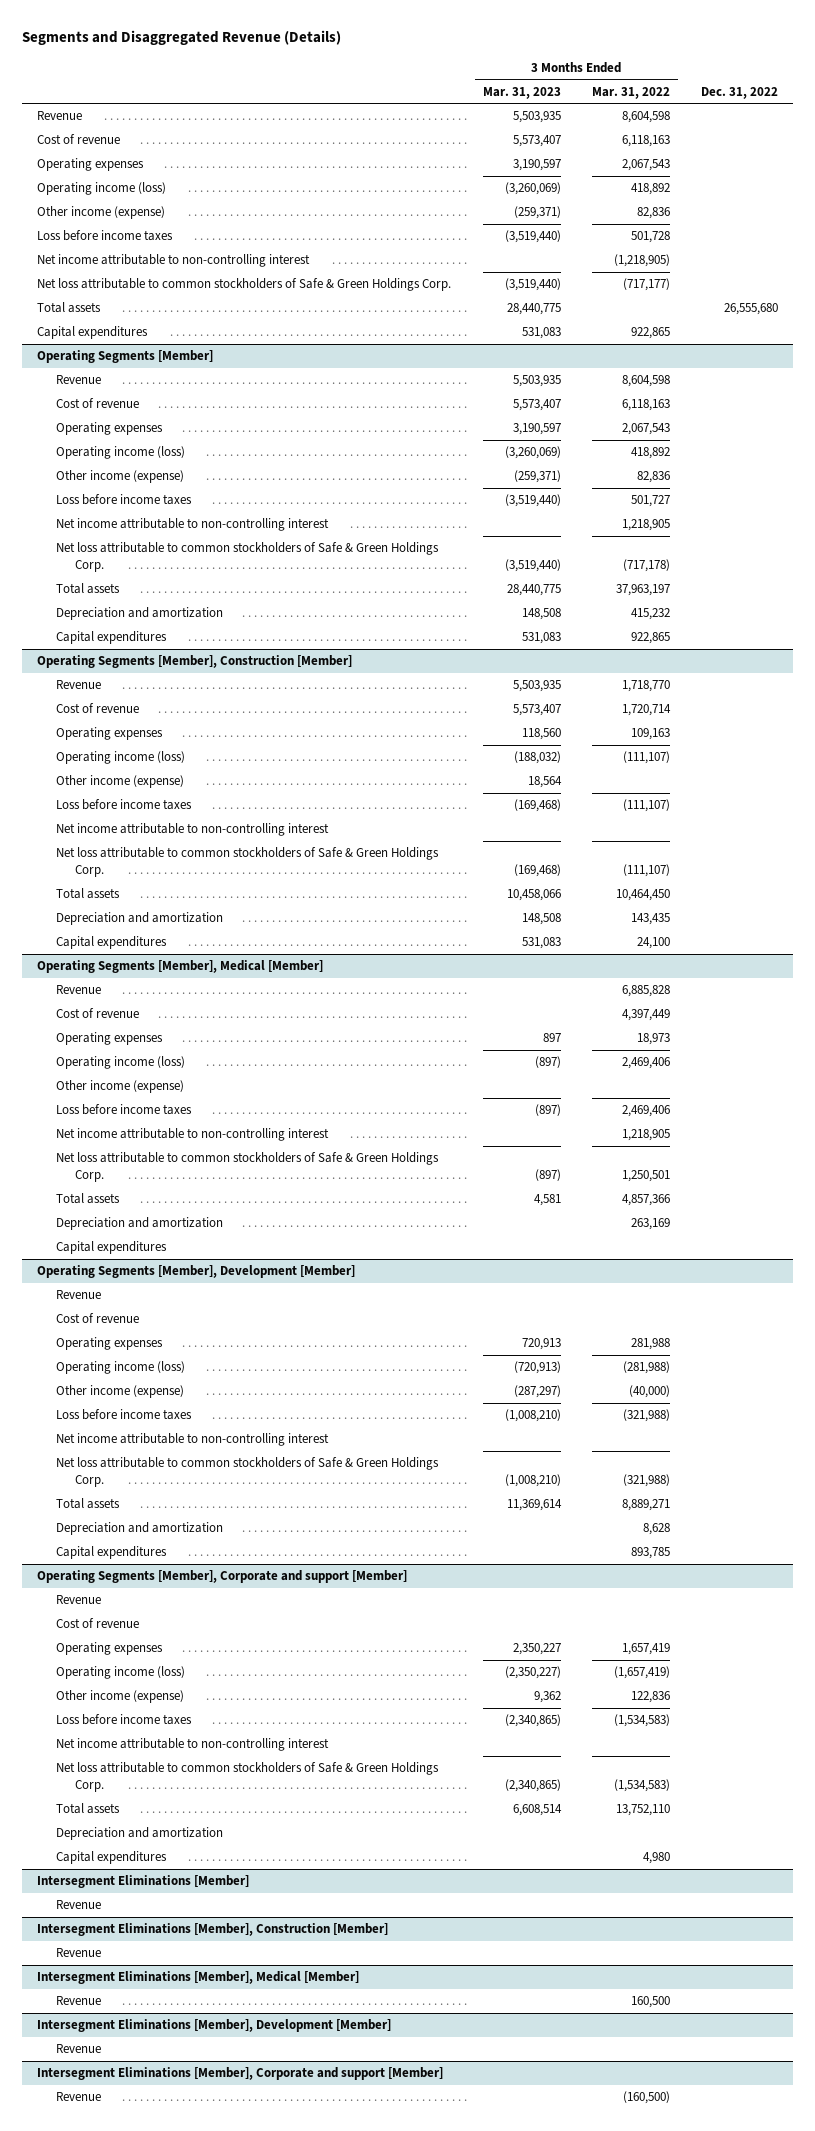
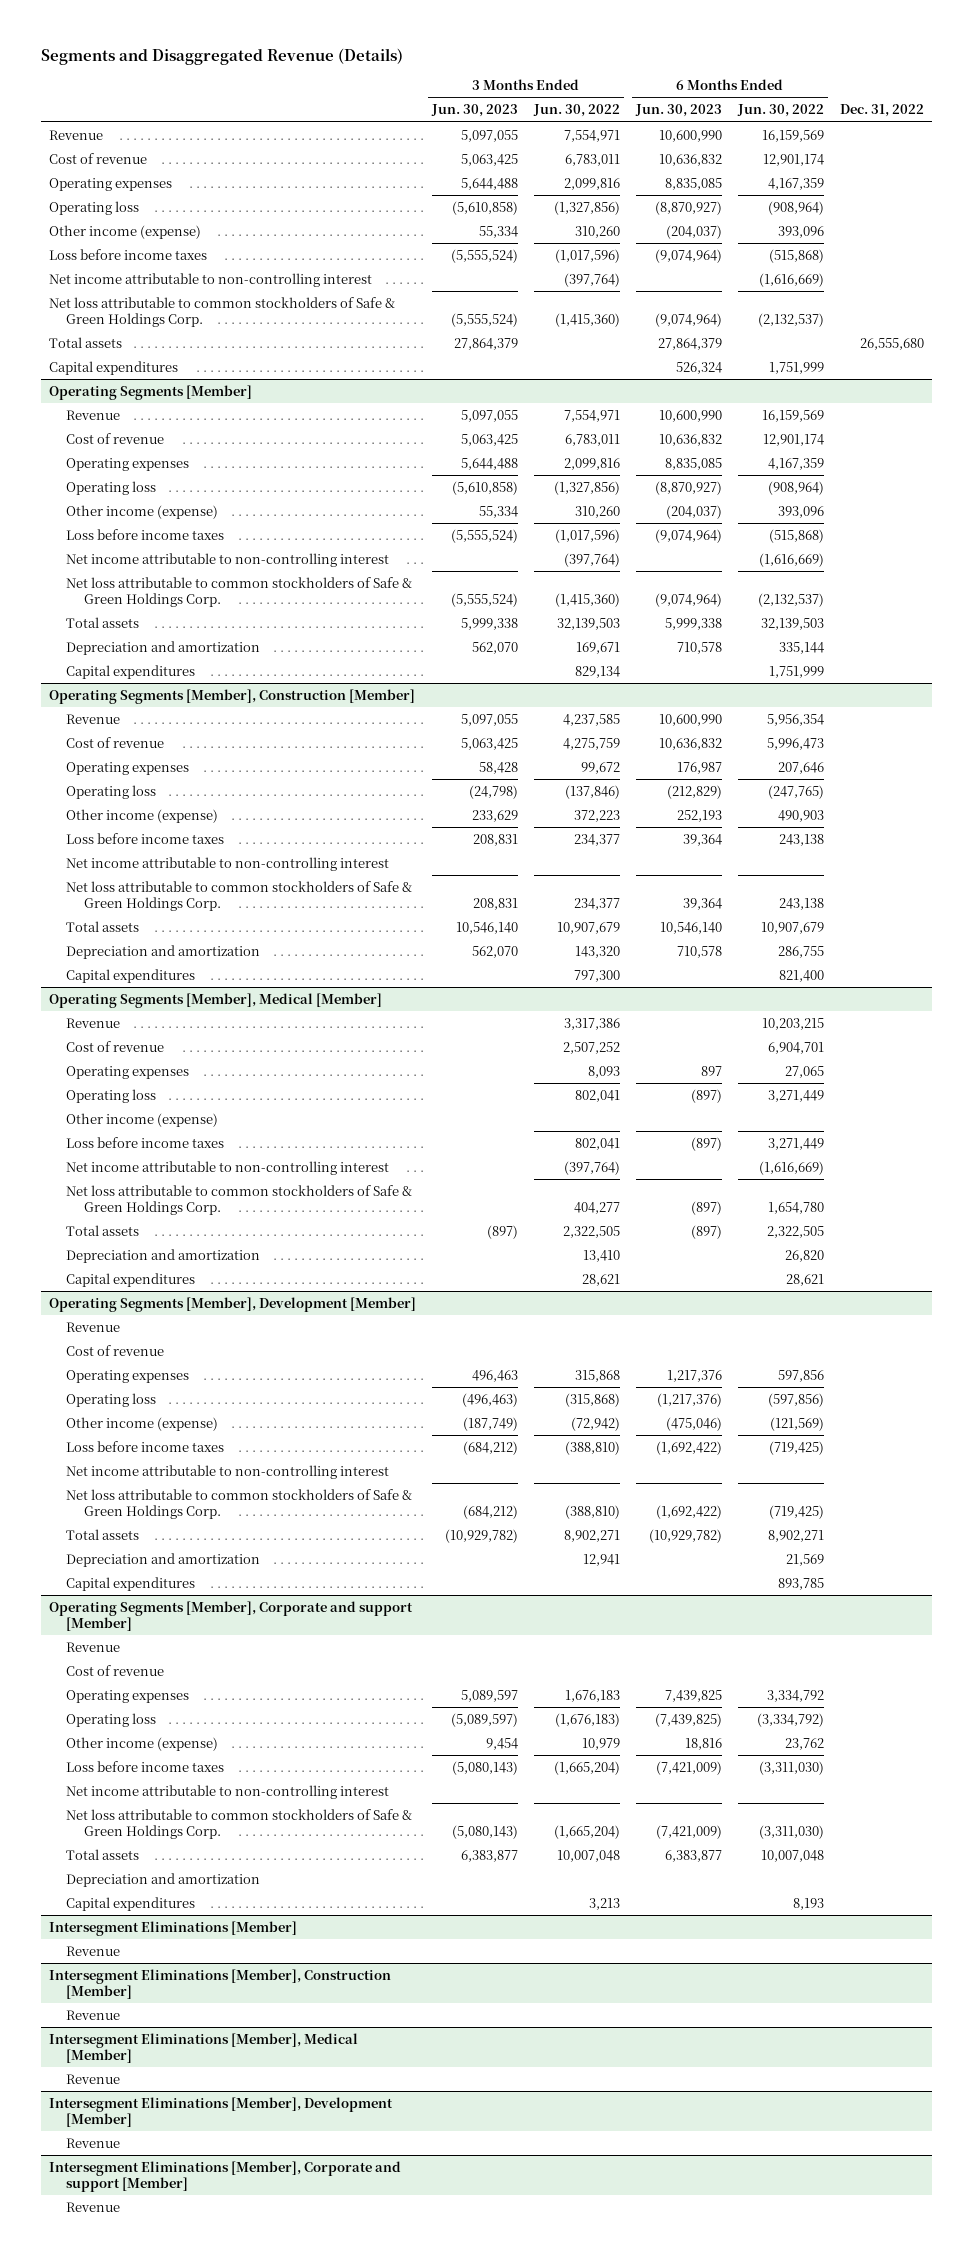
- | 3 Months Ended Mar. 31, 2023 | 3 Months Ended Mar. 31, 2022 | Dec. 31, 2022
+ | 3 Months Ended Jun. 30, 2023 | 3 Months Ended Jun. 30, 2022 | 6 Months Ended Jun. 30, 2023 | 6 Months Ended Jun. 30, 2022 | Dec. 31, 2022
- Operating income (loss) | (3,260,069) | 418,892 |
+ Operating loss | (5,610,858) | (1,327,856) | (8,870,927) | (908,964) |
@ Operating Segments [Member]
- Operating income (loss) | (3,260,069) | 418,892 |
+ Operating loss | (5,610,858) | (1,327,856) | (8,870,927) | (908,964) |
@ Operating Segments [Member], Construction [Member]
- Operating income (loss) | (188,032) | (111,107) |
+ Operating loss | (24,798) | (137,846) | (212,829) | (247,765) |
@ Operating Segments [Member], Medical [Member]
- Operating income (loss) | (897) | 2,469,406 |
+ Operating loss | | 802,041 | (897) | 3,271,449 |
@ Operating Segments [Member], Development [Member]
- Operating income (loss) | (720,913) | (281,988) |
+ Operating loss | (496,463) | (315,868) | (1,217,376) | (597,856) |
@ Operating Segments [Member], Corporate and support [Member]
- Operating income (loss) | (2,350,227) | (1,657,419) |
+ Operating loss | (5,089,597) | (1,676,183) | (7,439,825) | (3,334,792) |

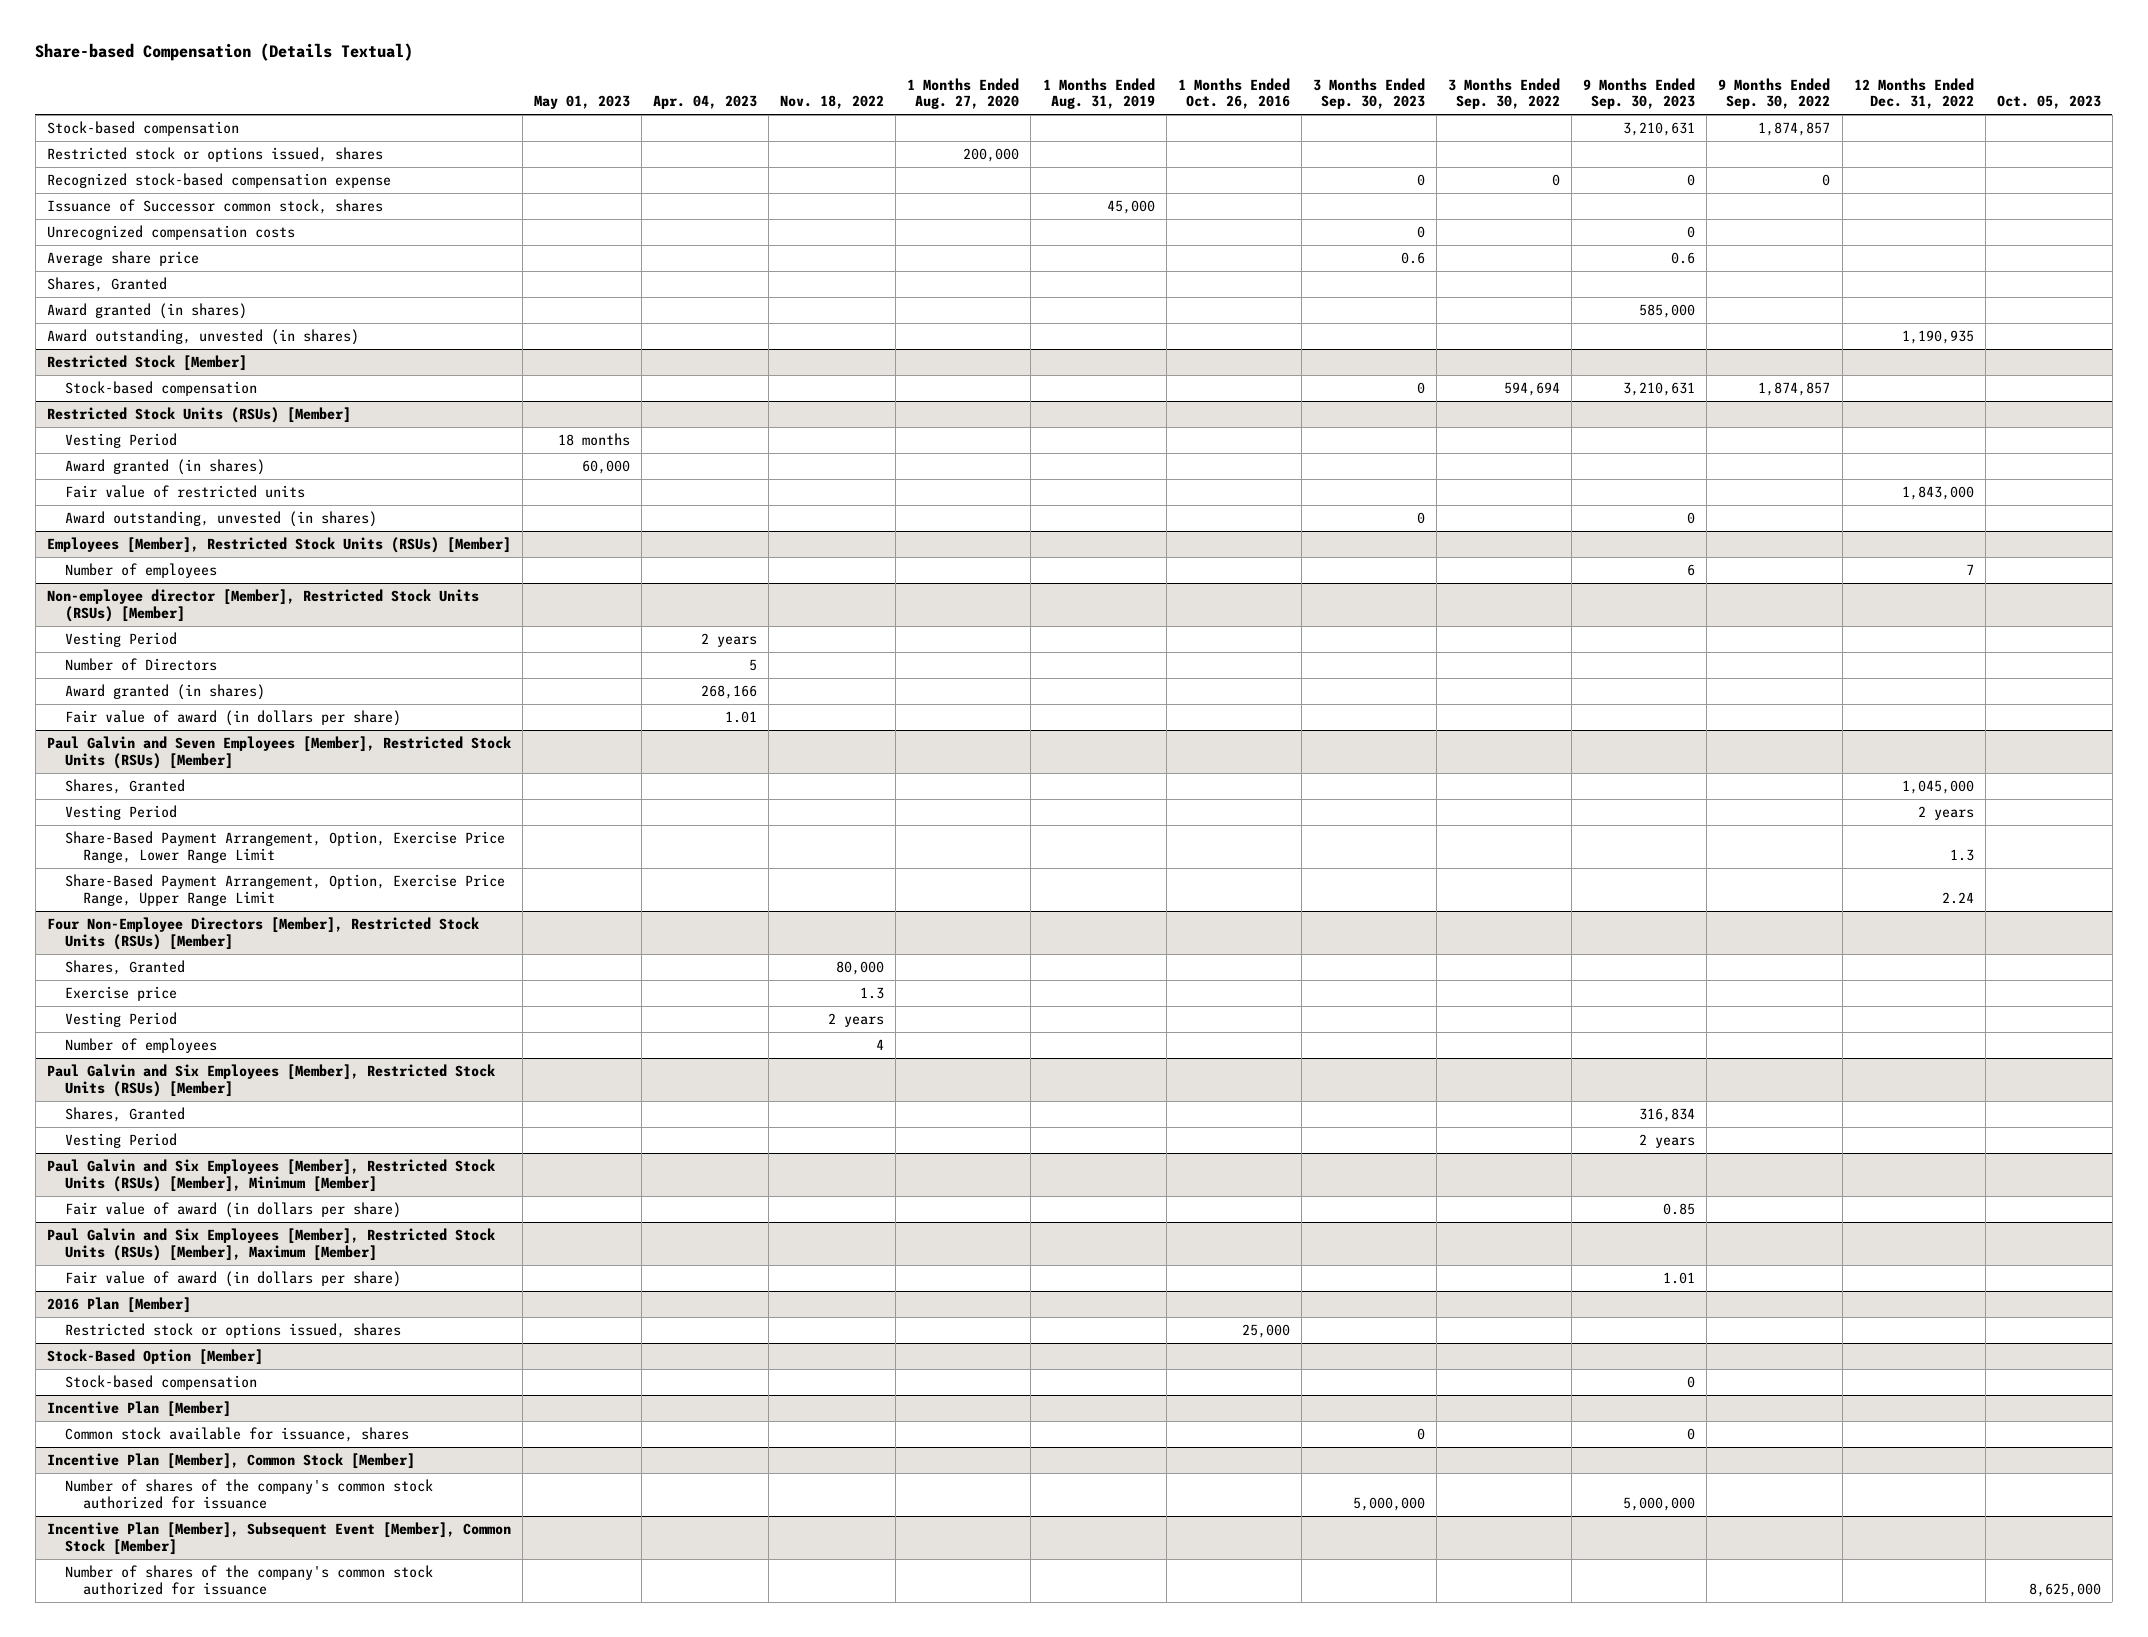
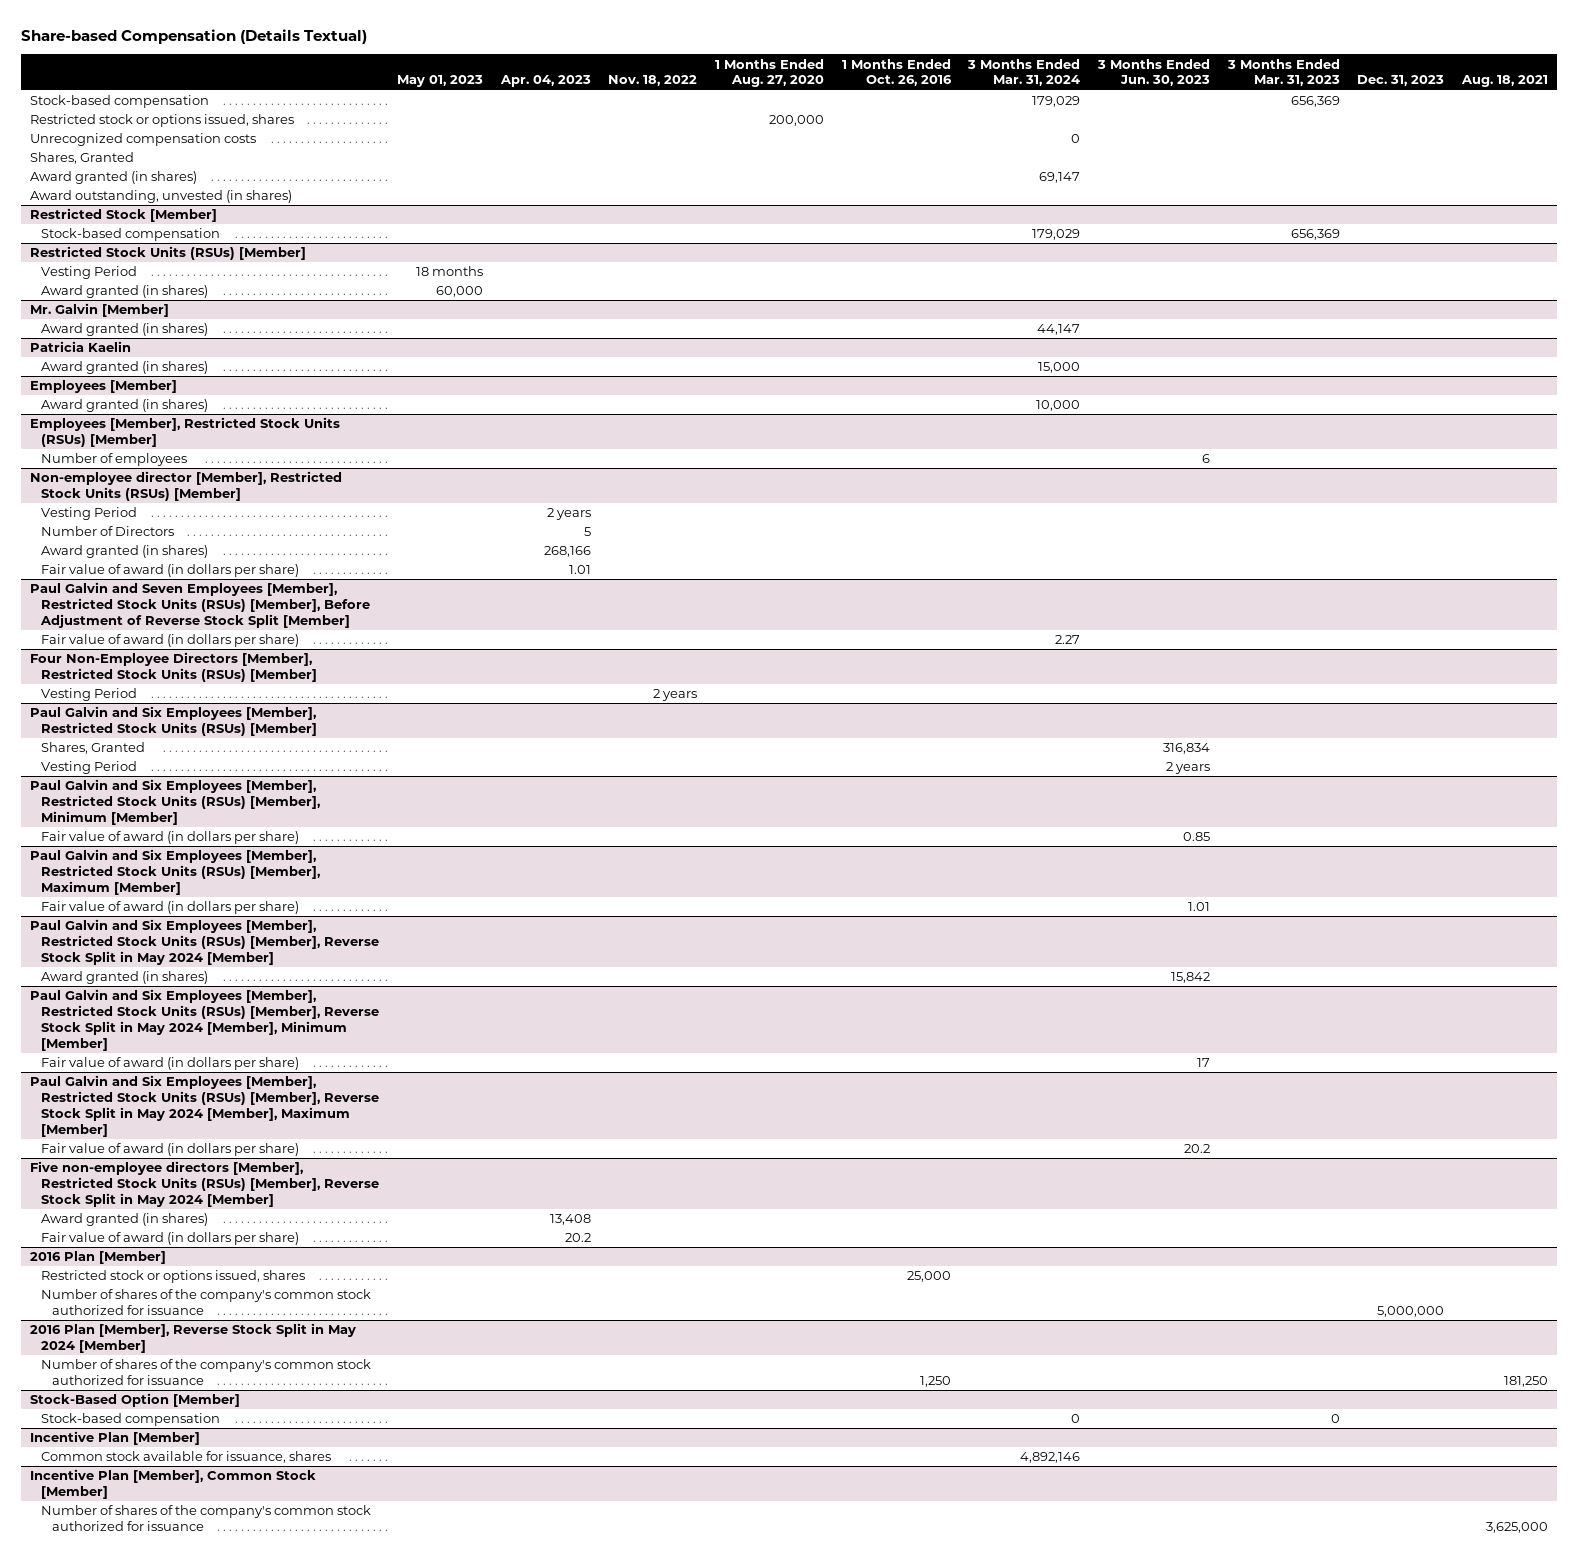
- | May 01, 2023 | Apr. 04, 2023 | Nov. 18, 2022 | 1 Months Ended Aug. 27, 2020 | 1 Months Ended Aug. 31, 2019 | 1 Months Ended Oct. 26, 2016 | 3 Months Ended Sep. 30, 2023 | 3 Months Ended Sep. 30, 2022 | 9 Months Ended Sep. 30, 2023 | 9 Months Ended Sep. 30, 2022 | 12 Months Ended Dec. 31, 2022 | Oct. 05, 2023
+ | May 01, 2023 | Apr. 04, 2023 | Nov. 18, 2022 | 1 Months Ended Aug. 27, 2020 | 1 Months Ended Oct. 26, 2016 | 3 Months Ended Mar. 31, 2024 | 3 Months Ended Jun. 30, 2023 | 3 Months Ended Mar. 31, 2023 | Dec. 31, 2023 | Aug. 18, 2021
- Recognized stock-based compensation expense | | | | | | | 0 | 0 | 0 | 0 | |
- Issuance of Successor common stock, shares | | | | | 45,000 | | | | | | |
- Average share price | | | | | | | 0.6 | | 0.6 | | |
@ Restricted Stock Units (RSUs) [Member]
- Fair value of restricted units | | | | | | | | | | | 1,843,000 |
- Award outstanding, unvested (in shares) | | | | | | | 0 | | 0 | | |
+ Mr. Galvin [Member]
+ Award granted (in shares) | | | | | | 44,147 | | | |
+ Patricia Kaelin
+ Award granted (in shares) | | | | | | 15,000 | | | |
+ Employees [Member]
+ Award granted (in shares) | | | | | | 10,000 | | | |
- Paul Galvin and Seven Employees [Member], Restricted Stock Units (RSUs) [Member]
- Shares, Granted | | | | | | | | | | | 1,045,000 |
- Vesting Period | | | | | | | | | | | 2 years |
- Share-Based Payment Arrangement, Option, Exercise Price Range, Lower Range Limit | | | | | | | | | | | 1.3 |
- Share-Based Payment Arrangement, Option, Exercise Price Range, Upper Range Limit | | | | | | | | | | | 2.24 |
+ Paul Galvin and Seven Employees [Member], Restricted Stock Units (RSUs) [Member], Before Adjustment of Reverse Stock Split [Member]
+ Fair value of award (in dollars per share) | | | | | | 2.27 | | | |
@ Four Non-Employee Directors [Member], Restricted Stock Units (RSUs) [Member]
- Shares, Granted | | | 80,000 | | | | | | | | |
- Exercise price | | | 1.3 | | | | | | | | |
- Number of employees | | | 4 | | | | | | | | |
+ Paul Galvin and Six Employees [Member], Restricted Stock Units (RSUs) [Member], Reverse Stock Split in May 2024 [Member]
+ Award granted (in shares) | | | | | | | 15,842 | | |
+ Paul Galvin and Six Employees [Member], Restricted Stock Units (RSUs) [Member], Reverse Stock Split in May 2024 [Member], Minimum [Member]
+ Fair value of award (in dollars per share) | | | | | | | 17 | | |
+ Paul Galvin and Six Employees [Member], Restricted Stock Units (RSUs) [Member], Reverse Stock Split in May 2024 [Member], Maximum [Member]
+ Fair value of award (in dollars per share) | | | | | | | 20.2 | | |
+ Five non-employee directors [Member], Restricted Stock Units (RSUs) [Member], Reverse Stock Split in May 2024 [Member]
+ Award granted (in shares) | | 13,408 | | | | | | | |
+ Fair value of award (in dollars per share) | | 20.2 | | | | | | | |
@ 2016 Plan [Member]
+ Number of shares of the company's common stock authorized for issuance | | | | | | | | | 5,000,000 |
+ 2016 Plan [Member], Reverse Stock Split in May 2024 [Member]
+ Number of shares of the company's common stock authorized for issuance | | | | | 1,250 | | | | | 181,250
- Incentive Plan [Member], Subsequent Event [Member], Common Stock [Member]
- Number of shares of the company's common stock authorized for issuance | | | | | | | | | | | | 8,625,000

